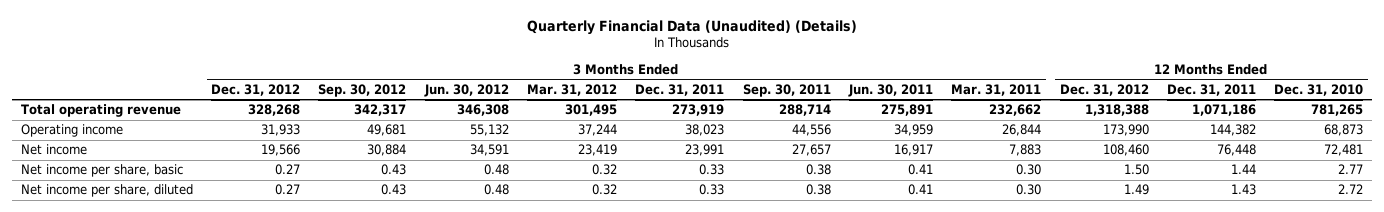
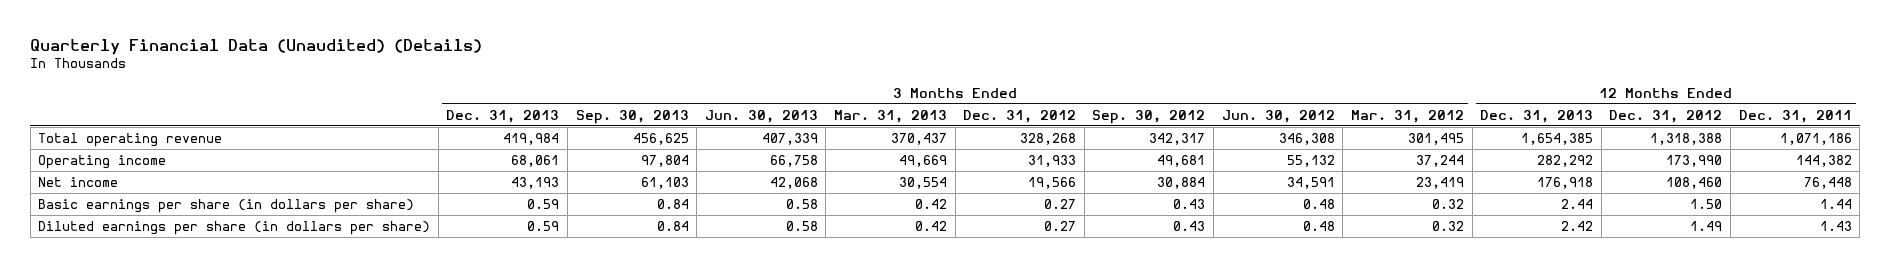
- | 3 Months Ended Dec. 31, 2012 | 3 Months Ended Sep. 30, 2012 | 3 Months Ended Jun. 30, 2012 | 3 Months Ended Mar. 31, 2012 | 3 Months Ended Dec. 31, 2011 | 3 Months Ended Sep. 30, 2011 | 3 Months Ended Jun. 30, 2011 | 3 Months Ended Mar. 31, 2011 | 12 Months Ended Dec. 31, 2012 | 12 Months Ended Dec. 31, 2011 | 12 Months Ended Dec. 31, 2010
+ | 3 Months Ended Dec. 31, 2013 | 3 Months Ended Sep. 30, 2013 | 3 Months Ended Jun. 30, 2013 | 3 Months Ended Mar. 31, 2013 | 3 Months Ended Dec. 31, 2012 | 3 Months Ended Sep. 30, 2012 | 3 Months Ended Jun. 30, 2012 | 3 Months Ended Mar. 31, 2012 | 12 Months Ended Dec. 31, 2013 | 12 Months Ended Dec. 31, 2012 | 12 Months Ended Dec. 31, 2011
- Net income per share, basic | 0.27 | 0.43 | 0.48 | 0.32 | 0.33 | 0.38 | 0.41 | 0.30 | 1.50 | 1.44 | 2.77
- Net income per share, diluted | 0.27 | 0.43 | 0.48 | 0.32 | 0.33 | 0.38 | 0.41 | 0.30 | 1.49 | 1.43 | 2.72
+ Basic earnings per share (in dollars per share) | 0.59 | 0.84 | 0.58 | 0.42 | 0.27 | 0.43 | 0.48 | 0.32 | 2.44 | 1.50 | 1.44
+ Diluted earnings per share (in dollars per share) | 0.59 | 0.84 | 0.58 | 0.42 | 0.27 | 0.43 | 0.48 | 0.32 | 2.42 | 1.49 | 1.43

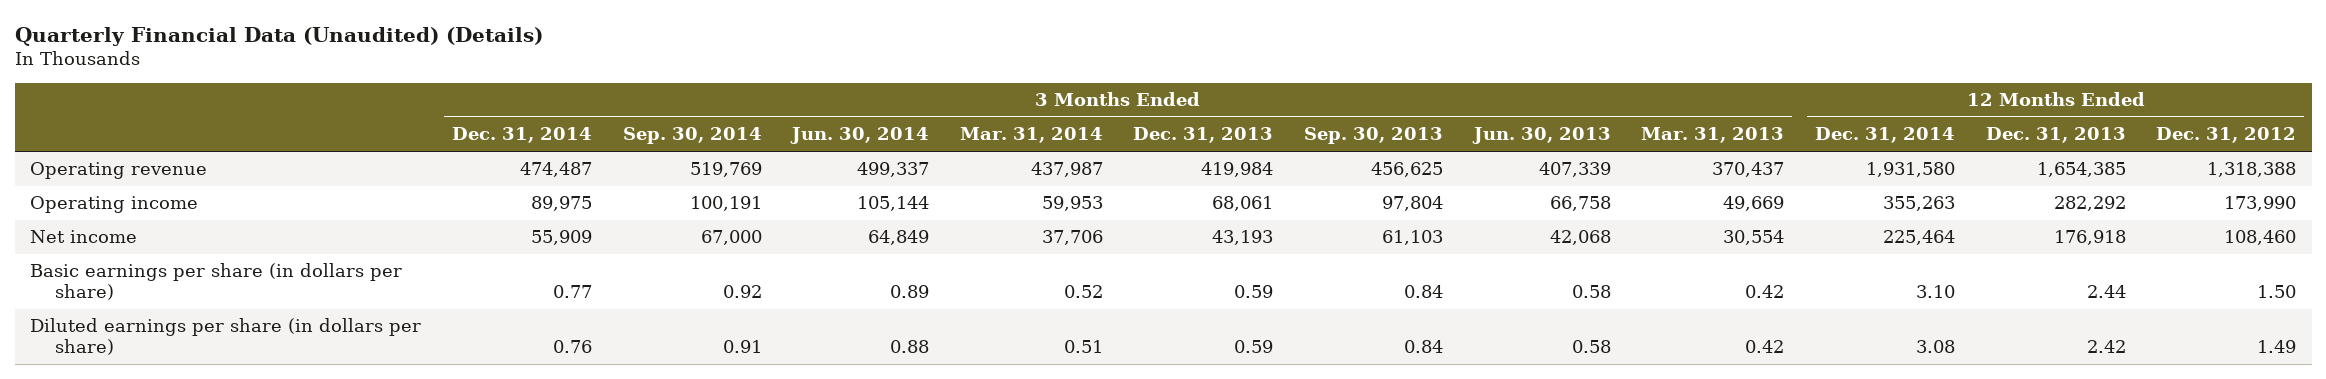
- | 3 Months Ended Dec. 31, 2013 | 3 Months Ended Sep. 30, 2013 | 3 Months Ended Jun. 30, 2013 | 3 Months Ended Mar. 31, 2013 | 3 Months Ended Dec. 31, 2012 | 3 Months Ended Sep. 30, 2012 | 3 Months Ended Jun. 30, 2012 | 3 Months Ended Mar. 31, 2012 | 12 Months Ended Dec. 31, 2013 | 12 Months Ended Dec. 31, 2012 | 12 Months Ended Dec. 31, 2011
+ | 3 Months Ended Dec. 31, 2014 | 3 Months Ended Sep. 30, 2014 | 3 Months Ended Jun. 30, 2014 | 3 Months Ended Mar. 31, 2014 | 3 Months Ended Dec. 31, 2013 | 3 Months Ended Sep. 30, 2013 | 3 Months Ended Jun. 30, 2013 | 3 Months Ended Mar. 31, 2013 | 12 Months Ended Dec. 31, 2014 | 12 Months Ended Dec. 31, 2013 | 12 Months Ended Dec. 31, 2012
- Total operating revenue | 419,984 | 456,625 | 407,339 | 370,437 | 328,268 | 342,317 | 346,308 | 301,495 | 1,654,385 | 1,318,388 | 1,071,186
+ Operating revenue | 474,487 | 519,769 | 499,337 | 437,987 | 419,984 | 456,625 | 407,339 | 370,437 | 1,931,580 | 1,654,385 | 1,318,388

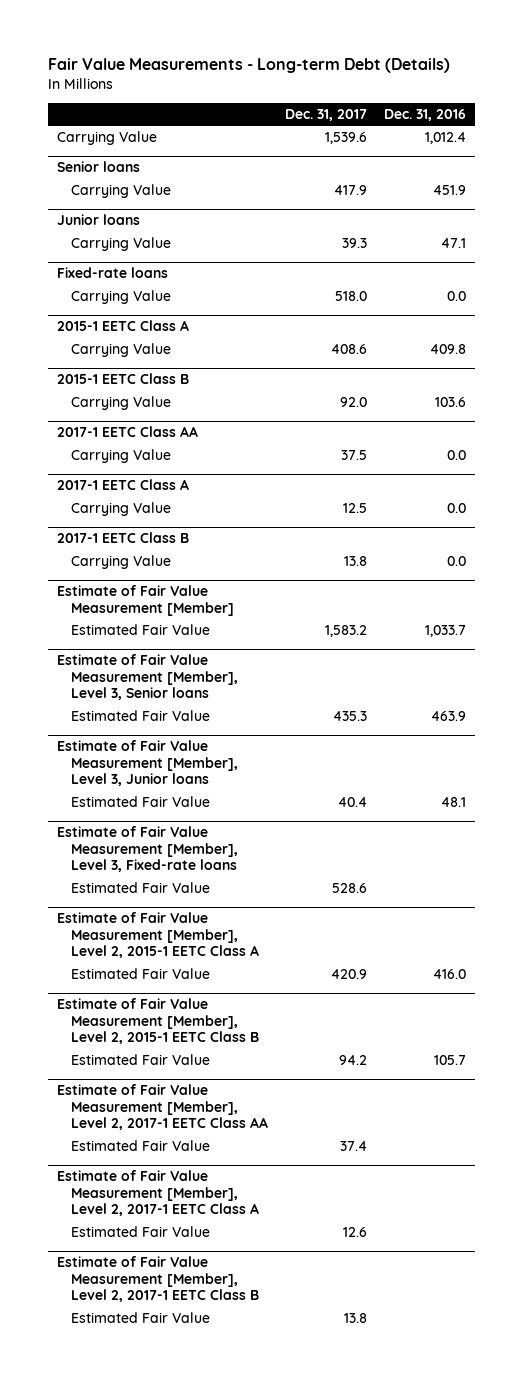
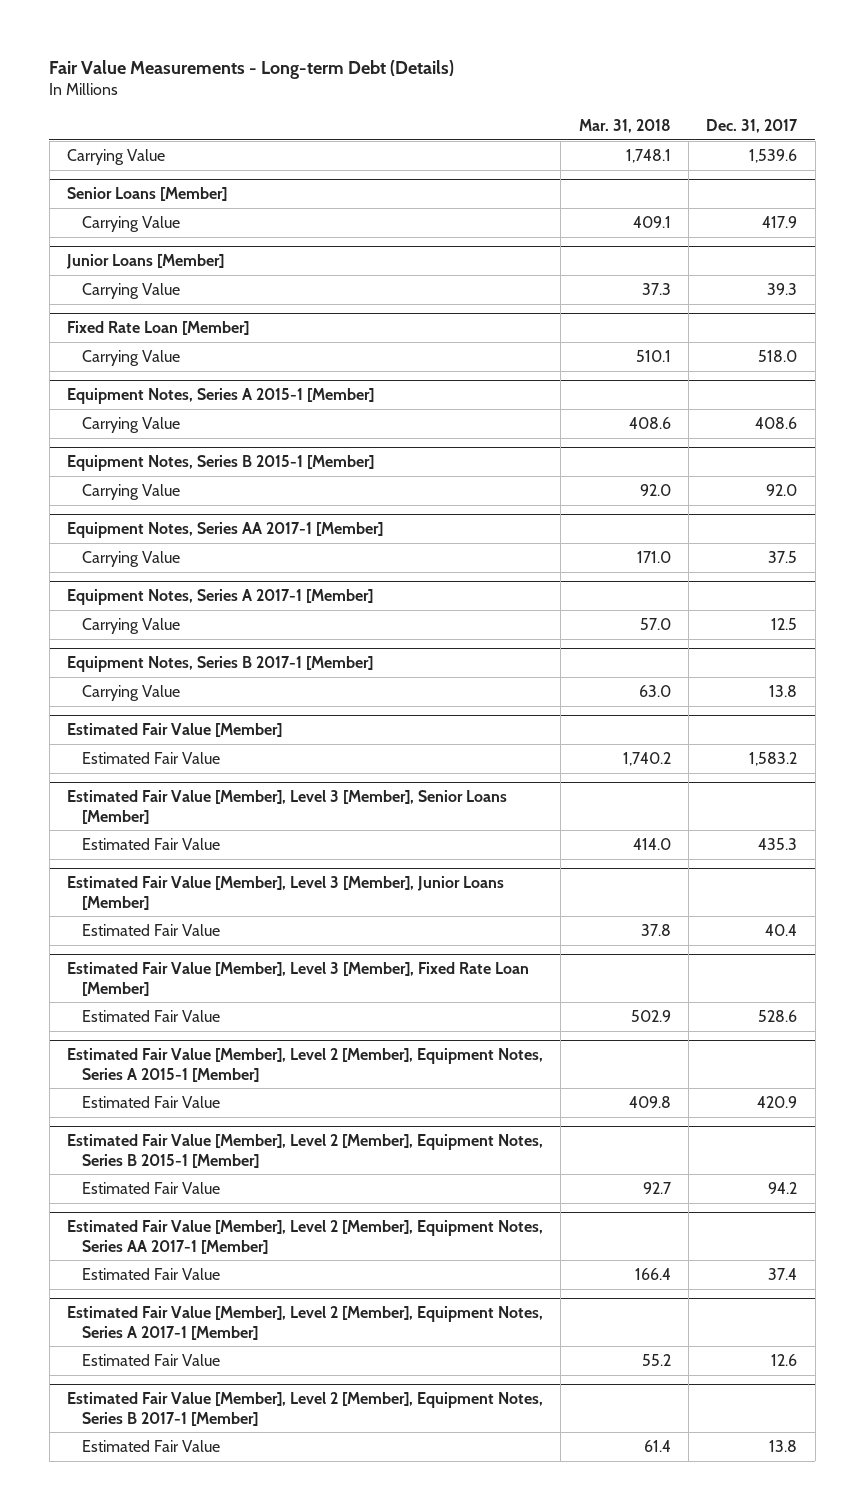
- | Dec. 31, 2017 | Dec. 31, 2016
+ | Mar. 31, 2018 | Dec. 31, 2017
- Senior loans
+ Senior Loans [Member]
- Junior loans
+ Junior Loans [Member]
- Fixed-rate loans
+ Fixed Rate Loan [Member]
- 2015-1 EETC Class A
+ Equipment Notes, Series A 2015-1 [Member]
- 2015-1 EETC Class B
+ Equipment Notes, Series B 2015-1 [Member]
- 2017-1 EETC Class AA
+ Equipment Notes, Series AA 2017-1 [Member]
- 2017-1 EETC Class A
+ Equipment Notes, Series A 2017-1 [Member]
- 2017-1 EETC Class B
+ Equipment Notes, Series B 2017-1 [Member]
- Estimate of Fair Value Measurement [Member]
+ Estimated Fair Value [Member]
- Estimate of Fair Value Measurement [Member], Level 3, Senior loans
+ Estimated Fair Value [Member], Level 3 [Member], Senior Loans [Member]
- Estimate of Fair Value Measurement [Member], Level 3, Junior loans
+ Estimated Fair Value [Member], Level 3 [Member], Junior Loans [Member]
- Estimate of Fair Value Measurement [Member], Level 3, Fixed-rate loans
+ Estimated Fair Value [Member], Level 3 [Member], Fixed Rate Loan [Member]
- Estimate of Fair Value Measurement [Member], Level 2, 2015-1 EETC Class A
+ Estimated Fair Value [Member], Level 2 [Member], Equipment Notes, Series A 2015-1 [Member]
- Estimate of Fair Value Measurement [Member], Level 2, 2015-1 EETC Class B
+ Estimated Fair Value [Member], Level 2 [Member], Equipment Notes, Series B 2015-1 [Member]
- Estimate of Fair Value Measurement [Member], Level 2, 2017-1 EETC Class AA
+ Estimated Fair Value [Member], Level 2 [Member], Equipment Notes, Series AA 2017-1 [Member]
- Estimate of Fair Value Measurement [Member], Level 2, 2017-1 EETC Class A
+ Estimated Fair Value [Member], Level 2 [Member], Equipment Notes, Series A 2017-1 [Member]
- Estimate of Fair Value Measurement [Member], Level 2, 2017-1 EETC Class B
+ Estimated Fair Value [Member], Level 2 [Member], Equipment Notes, Series B 2017-1 [Member]

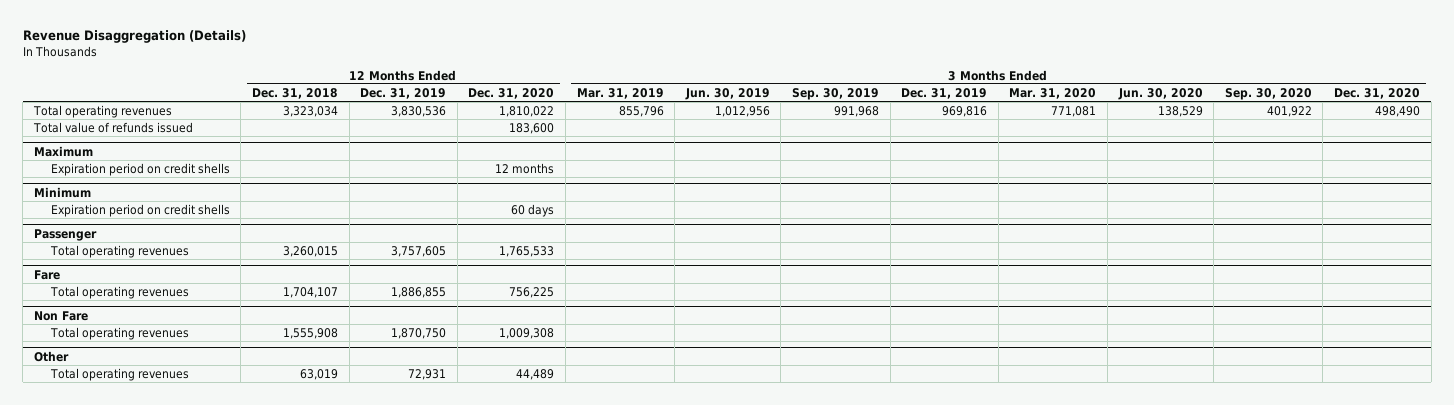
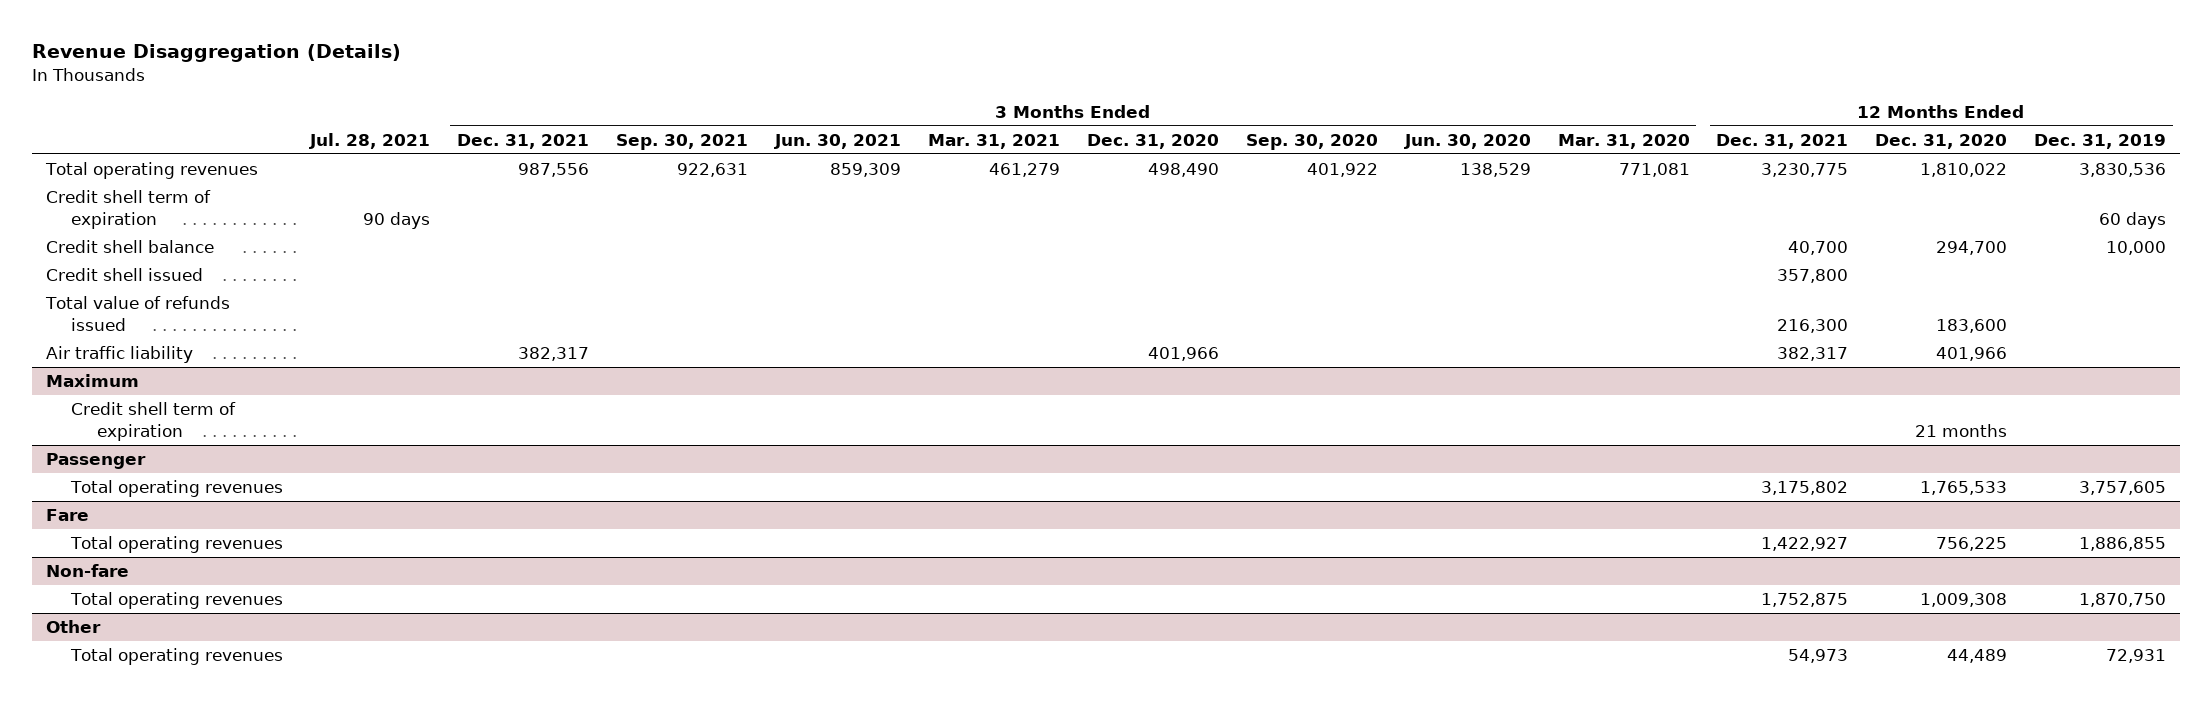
- | 12 Months Ended Dec. 31, 2018 | 12 Months Ended Dec. 31, 2019 | 12 Months Ended Dec. 31, 2020 | 3 Months Ended Mar. 31, 2019 | 3 Months Ended Jun. 30, 2019 | 3 Months Ended Sep. 30, 2019 | 3 Months Ended Dec. 31, 2019 | 3 Months Ended Mar. 31, 2020 | 3 Months Ended Jun. 30, 2020 | 3 Months Ended Sep. 30, 2020 | 3 Months Ended Dec. 31, 2020
+ | Jul. 28, 2021 | 3 Months Ended Dec. 31, 2021 | 3 Months Ended Sep. 30, 2021 | 3 Months Ended Jun. 30, 2021 | 3 Months Ended Mar. 31, 2021 | 3 Months Ended Dec. 31, 2020 | 3 Months Ended Sep. 30, 2020 | 3 Months Ended Jun. 30, 2020 | 3 Months Ended Mar. 31, 2020 | 12 Months Ended Dec. 31, 2021 | 12 Months Ended Dec. 31, 2020 | 12 Months Ended Dec. 31, 2019
+ Credit shell term of expiration | 90 days | | | | | | | | | | | 60 days
+ Credit shell balance | | | | | | | | | | 40,700 | 294,700 | 10,000
+ Credit shell issued | | | | | | | | | | 357,800 | |
+ Air traffic liability | | 382,317 | | | | 401,966 | | | | 382,317 | 401,966 |
@ Maximum
- Expiration period on credit shells | | | 12 months | | | | | | | |
- Minimum
- Expiration period on credit shells | | | 60 days | | | | | | | |
@ Maximum
+ Credit shell term of expiration | | | | | | | | | | | 21 months |
- Non Fare
+ Non-fare

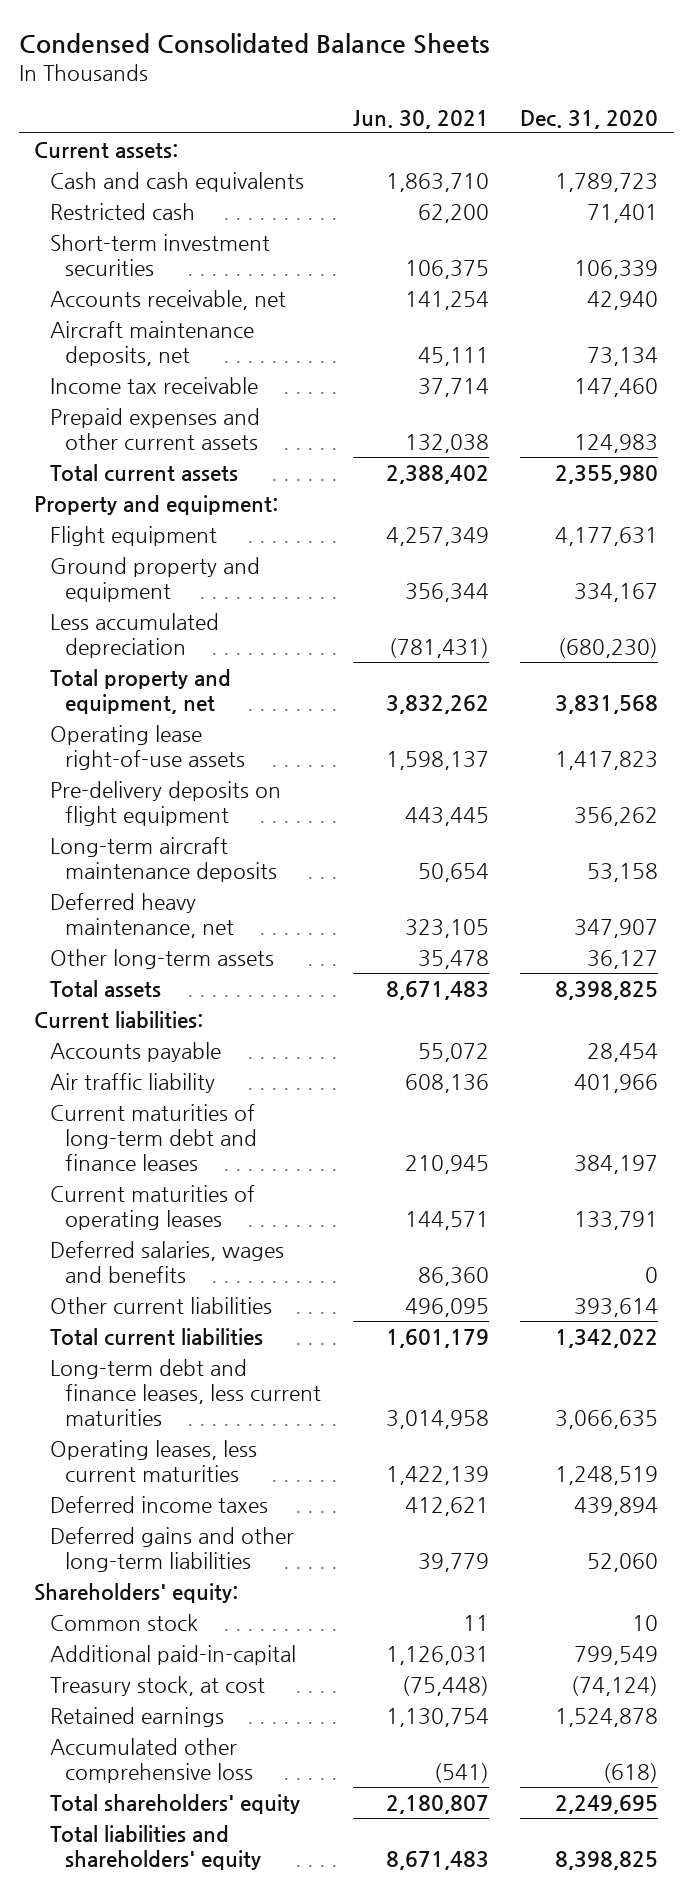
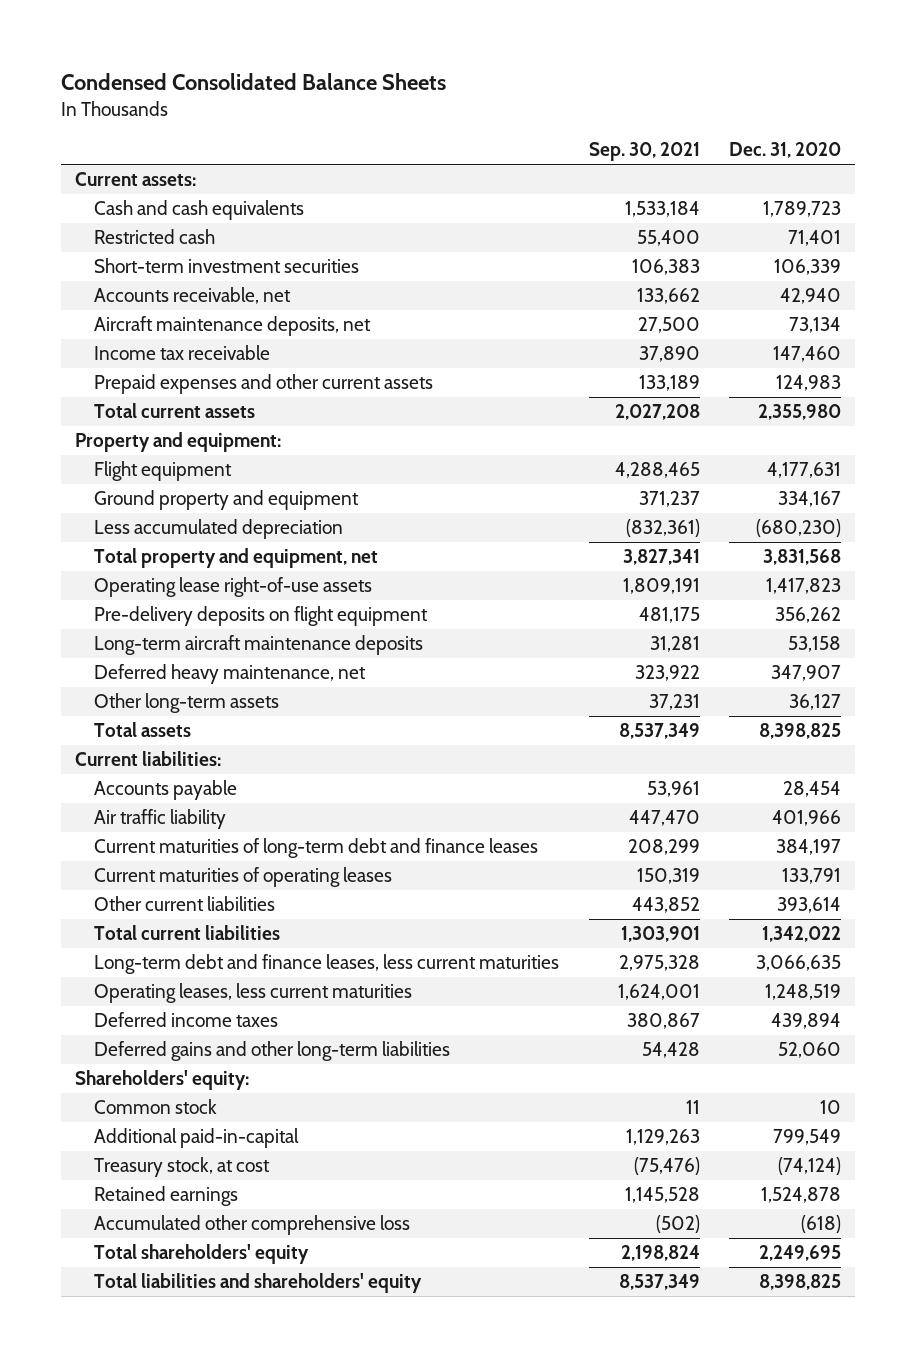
- | Jun. 30, 2021 | Dec. 31, 2020
+ | Sep. 30, 2021 | Dec. 31, 2020
- Deferred salaries, wages and benefits | 86,360 | 0

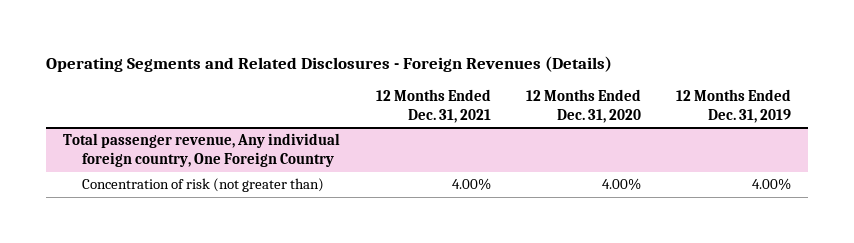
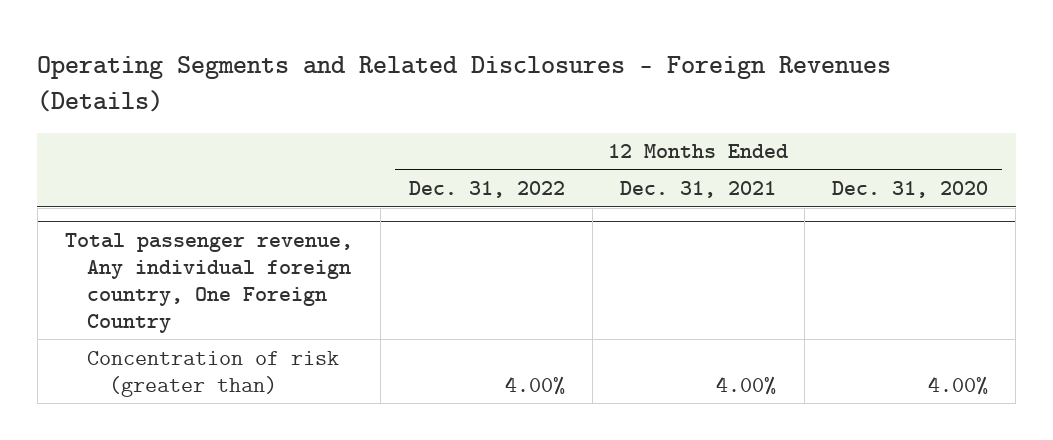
- | 12 Months Ended Dec. 31, 2021 | 12 Months Ended Dec. 31, 2020 | 12 Months Ended Dec. 31, 2019
+ | 12 Months Ended Dec. 31, 2022 | 12 Months Ended Dec. 31, 2021 | 12 Months Ended Dec. 31, 2020
@ Total passenger revenue, Any individual foreign country, One Foreign Country
- Concentration of risk (not greater than) | 4.00% | 4.00% | 4.00%
+ Concentration of risk (greater than) | 4.00% | 4.00% | 4.00%

